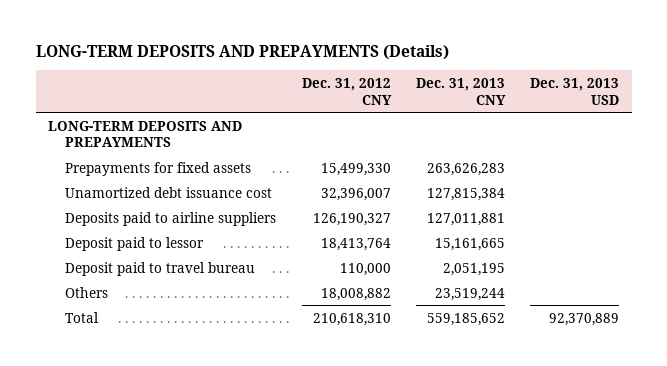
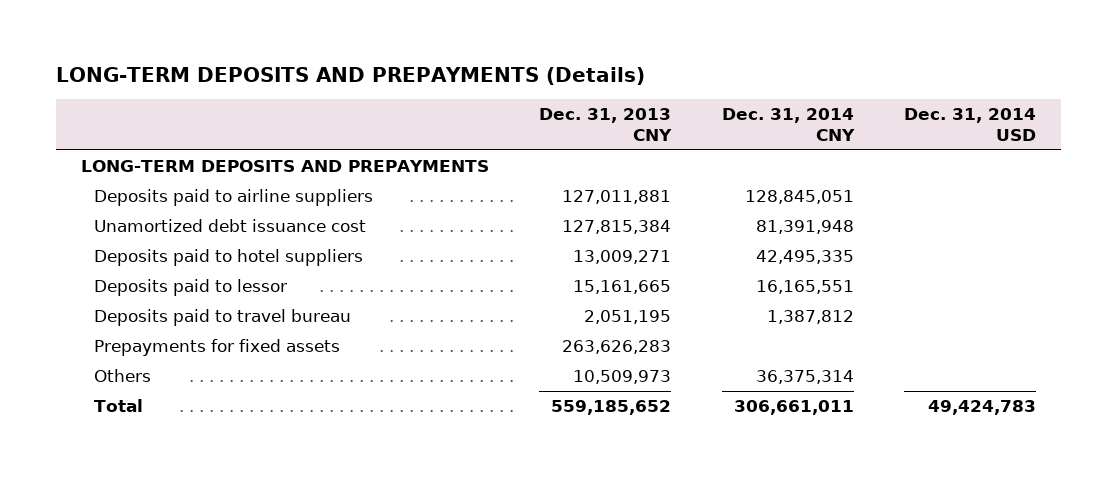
- | Dec. 31, 2012 CNY | Dec. 31, 2013 CNY | Dec. 31, 2013 USD
+ | Dec. 31, 2013 CNY | Dec. 31, 2014 CNY | Dec. 31, 2014 USD
- Deposit paid to lessor | 18,413,764 | 15,161,665 |
- Deposit paid to travel bureau | 110,000 | 2,051,195 |
- Others | 18,008,882 | 23,519,244 |
moved down: Unamortized debt issuance cost | 127,815,384 | 81,391,948 |
+ Deposits paid to hotel suppliers | 13,009,271 | 42,495,335 |
+ Deposits paid to lessor | 15,161,665 | 16,165,551 |
+ Deposits paid to travel bureau | 2,051,195 | 1,387,812 |
moved down: Prepayments for fixed assets | 263,626,283 | |
+ Others | 10,509,973 | 36,375,314 |

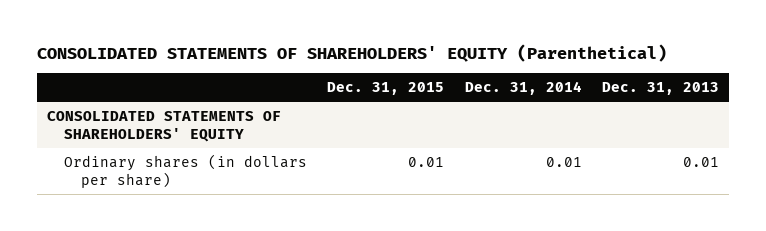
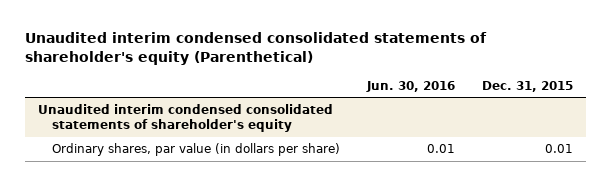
- CONSOLIDATED STATEMENTS OF SHAREHOLDERS' EQUITY (Parenthetical)
+ Unaudited interim condensed consolidated statements of shareholder's equity (Parenthetical)
- | Dec. 31, 2015 | Dec. 31, 2014 | Dec. 31, 2013
+ | Jun. 30, 2016 | Dec. 31, 2015
- CONSOLIDATED STATEMENTS OF SHAREHOLDERS' EQUITY
- Ordinary shares (in dollars per share) | 0.01 | 0.01 | 0.01
+ Unaudited interim condensed consolidated statements of shareholder's equity
+ Ordinary shares, par value (in dollars per share) | 0.01 | 0.01

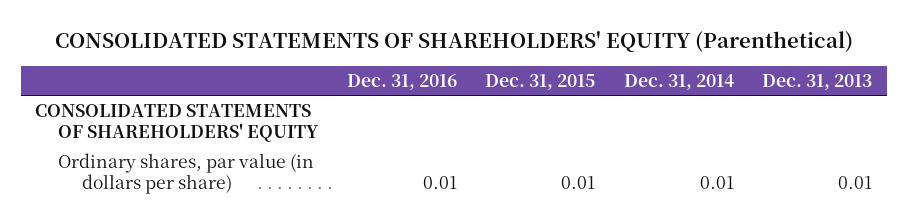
- Unaudited interim condensed consolidated statements of shareholder's equity (Parenthetical)
+ CONSOLIDATED STATEMENTS OF SHAREHOLDERS' EQUITY (Parenthetical)
- | Jun. 30, 2016 | Dec. 31, 2015
+ | Dec. 31, 2016 | Dec. 31, 2015 | Dec. 31, 2014 | Dec. 31, 2013
- Unaudited interim condensed consolidated statements of shareholder's equity
+ CONSOLIDATED STATEMENTS OF SHAREHOLDERS' EQUITY

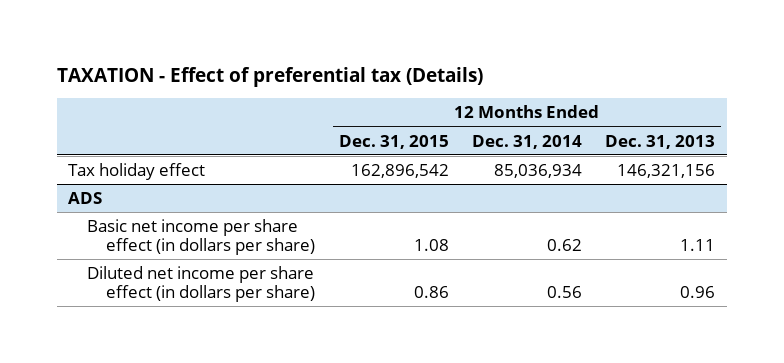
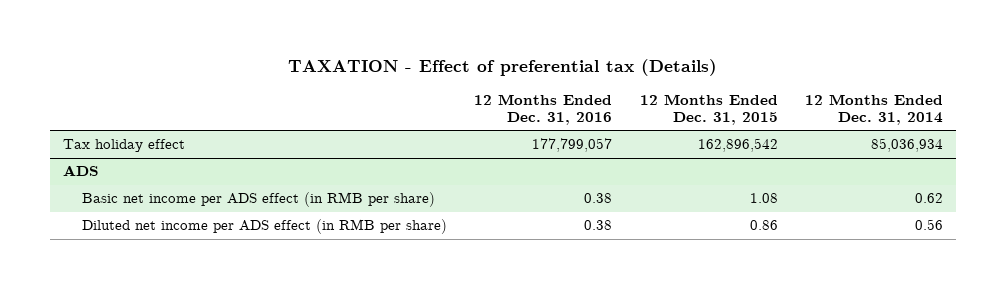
- | 12 Months Ended Dec. 31, 2015 | 12 Months Ended Dec. 31, 2014 | 12 Months Ended Dec. 31, 2013
+ | 12 Months Ended Dec. 31, 2016 | 12 Months Ended Dec. 31, 2015 | 12 Months Ended Dec. 31, 2014
@ ADS
- Basic net income per share effect (in dollars per share) | 1.08 | 0.62 | 1.11
- Diluted net income per share effect (in dollars per share) | 0.86 | 0.56 | 0.96
+ Basic net income per ADS effect (in RMB per share) | 0.38 | 1.08 | 0.62
+ Diluted net income per ADS effect (in RMB per share) | 0.38 | 0.86 | 0.56

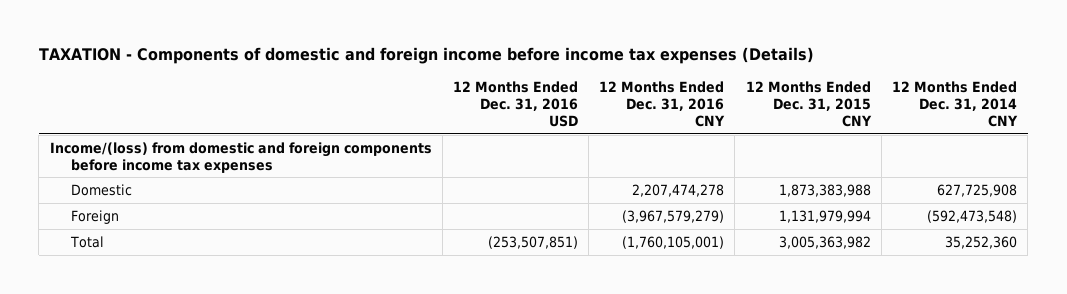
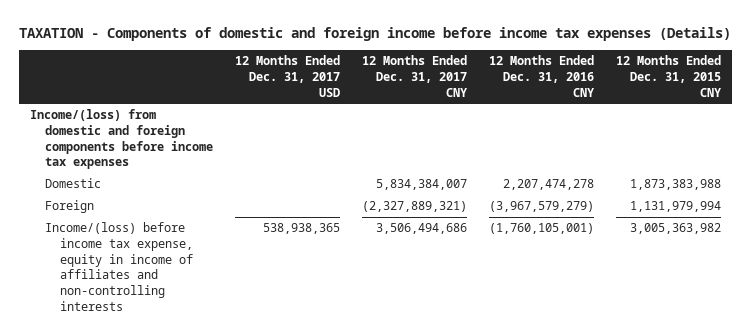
- | 12 Months Ended Dec. 31, 2016 USD | 12 Months Ended Dec. 31, 2016 CNY | 12 Months Ended Dec. 31, 2015 CNY | 12 Months Ended Dec. 31, 2014 CNY
+ | 12 Months Ended Dec. 31, 2017 USD | 12 Months Ended Dec. 31, 2017 CNY | 12 Months Ended Dec. 31, 2016 CNY | 12 Months Ended Dec. 31, 2015 CNY
- Total | (253,507,851) | (1,760,105,001) | 3,005,363,982 | 35,252,360
+ Income/(loss) before income tax expense, equity in income of affiliates and non-controlling interests | 538,938,365 | 3,506,494,686 | (1,760,105,001) | 3,005,363,982

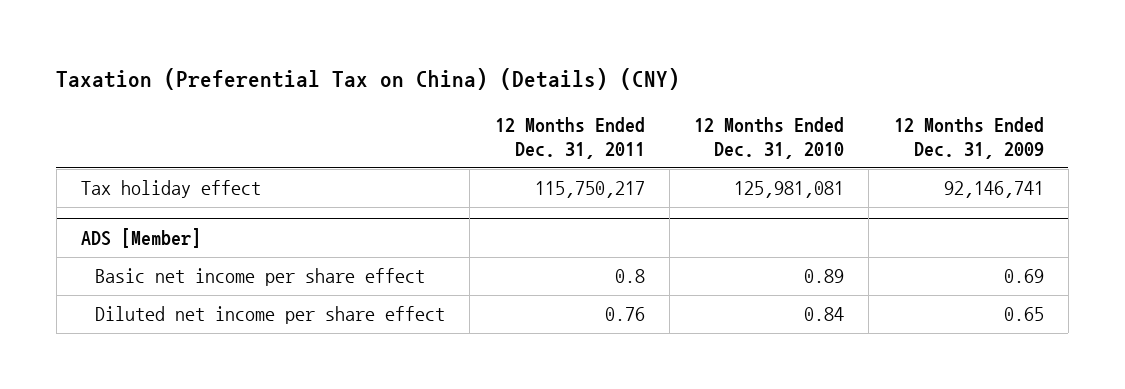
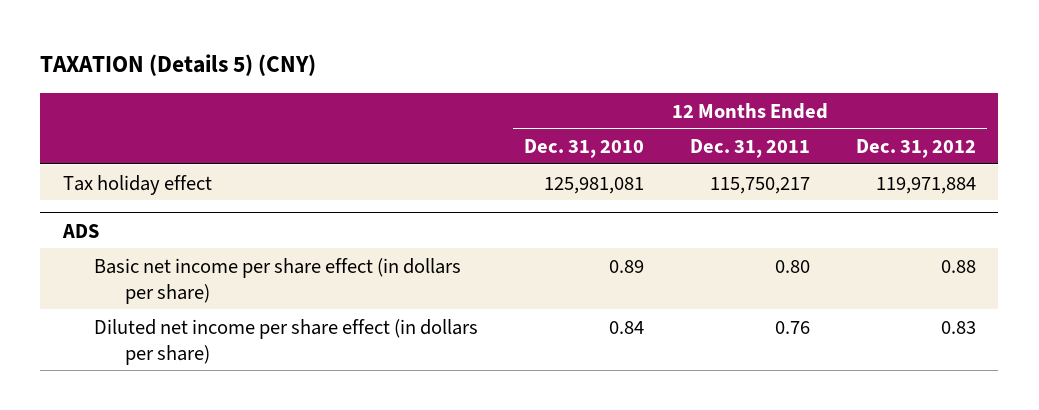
- Taxation (Preferential Tax on China) (Details) (CNY)
+ TAXATION (Details 5) (CNY)
- | 12 Months Ended Dec. 31, 2011 | 12 Months Ended Dec. 31, 2010 | 12 Months Ended Dec. 31, 2009
+ | 12 Months Ended Dec. 31, 2010 | 12 Months Ended Dec. 31, 2011 | 12 Months Ended Dec. 31, 2012
- ADS [Member]
- Basic net income per share effect | 0.8 | 0.89 | 0.69
- Diluted net income per share effect | 0.76 | 0.84 | 0.65
+ ADS
+ Basic net income per share effect (in dollars per share) | 0.89 | 0.80 | 0.88
+ Diluted net income per share effect (in dollars per share) | 0.84 | 0.76 | 0.83

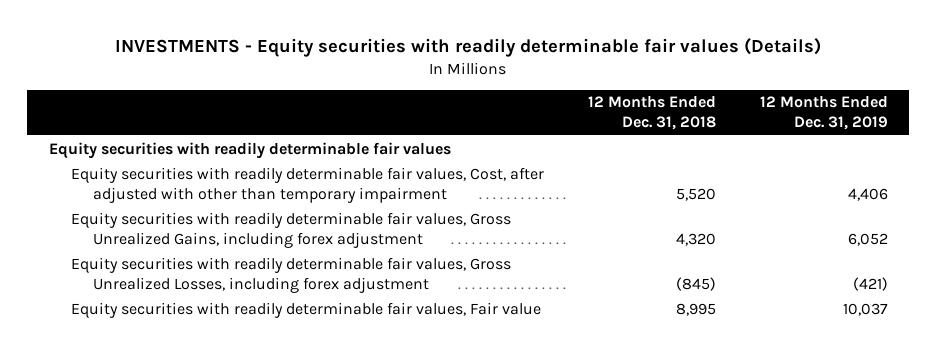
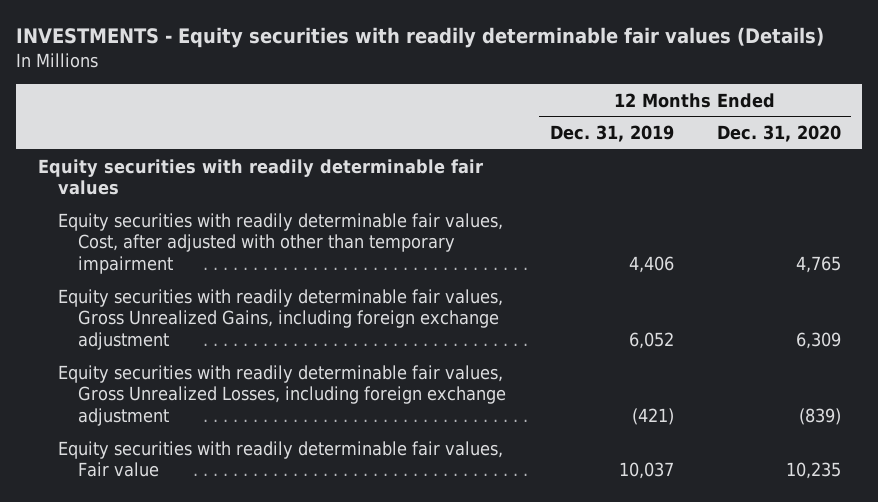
- | 12 Months Ended Dec. 31, 2018 | 12 Months Ended Dec. 31, 2019
+ | 12 Months Ended Dec. 31, 2019 | 12 Months Ended Dec. 31, 2020
- Equity securities with readily determinable fair values, Gross Unrealized Gains, including forex adjustment | 4,320 | 6,052
- Equity securities with readily determinable fair values, Gross Unrealized Losses, including forex adjustment | (845) | (421)
+ Equity securities with readily determinable fair values, Gross Unrealized Gains, including foreign exchange adjustment | 6,052 | 6,309
+ Equity securities with readily determinable fair values, Gross Unrealized Losses, including foreign exchange adjustment | (421) | (839)

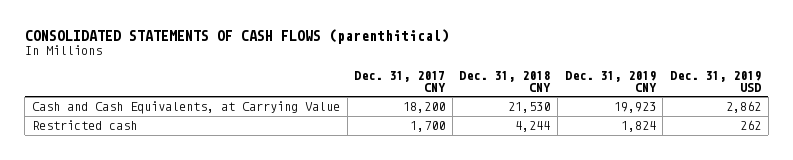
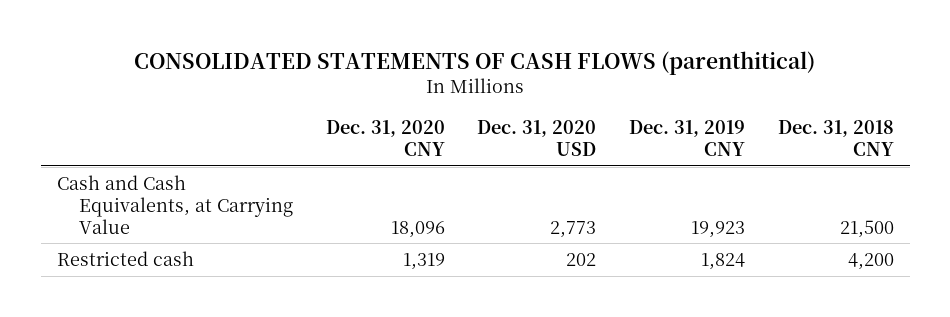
- | Dec. 31, 2017 CNY | Dec. 31, 2018 CNY | Dec. 31, 2019 CNY | Dec. 31, 2019 USD
+ | Dec. 31, 2020 CNY | Dec. 31, 2020 USD | Dec. 31, 2019 CNY | Dec. 31, 2018 CNY
- Cash and Cash Equivalents, at Carrying Value | 18,200 | 21,530 | 19,923 | 2,862
- Restricted cash | 1,700 | 4,244 | 1,824 | 262
+ Cash and Cash Equivalents, at Carrying Value | 18,096 | 2,773 | 19,923 | 21,500
+ Restricted cash | 1,319 | 202 | 1,824 | 4,200

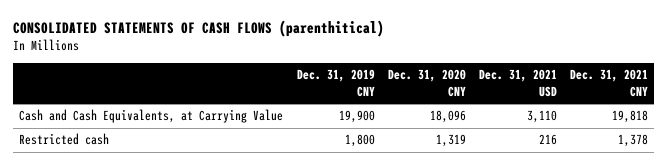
- | Dec. 31, 2020 CNY | Dec. 31, 2020 USD | Dec. 31, 2019 CNY | Dec. 31, 2018 CNY
+ | Dec. 31, 2019 CNY | Dec. 31, 2020 CNY | Dec. 31, 2021 USD | Dec. 31, 2021 CNY
- Cash and Cash Equivalents, at Carrying Value | 18,096 | 2,773 | 19,923 | 21,500
- Restricted cash | 1,319 | 202 | 1,824 | 4,200
+ Cash and Cash Equivalents, at Carrying Value | 19,900 | 18,096 | 3,110 | 19,818
+ Restricted cash | 1,800 | 1,319 | 216 | 1,378

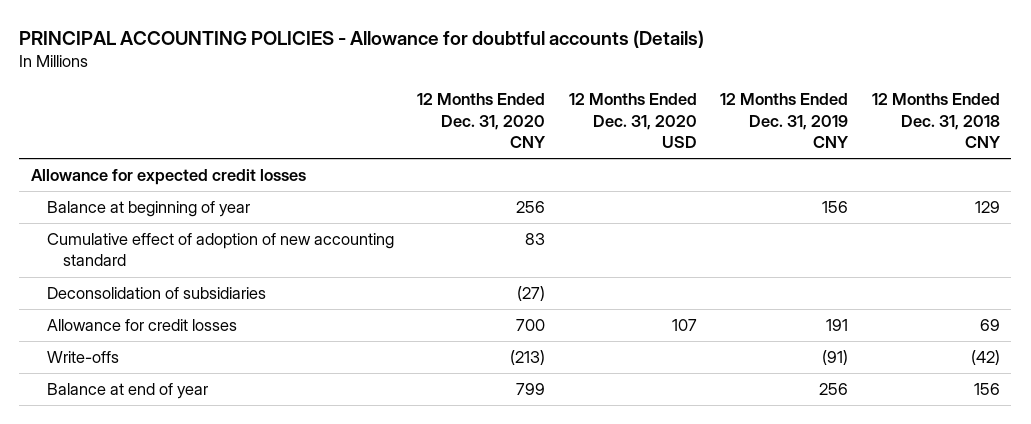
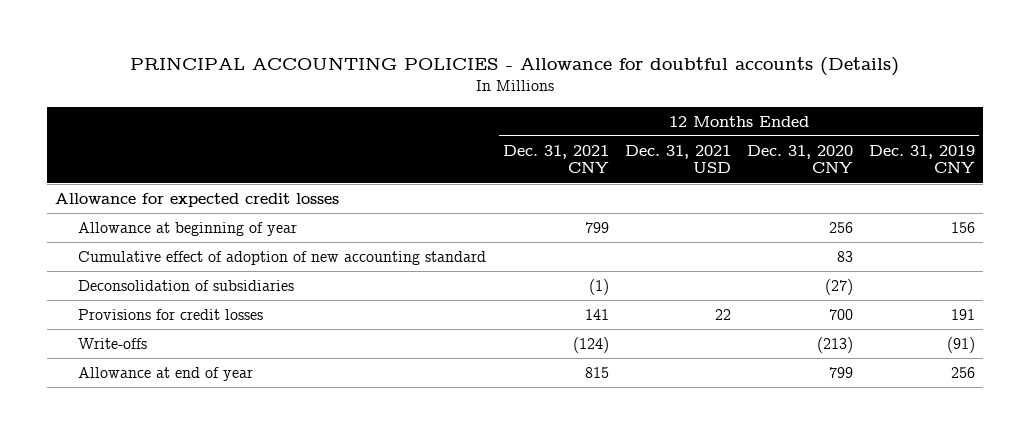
- | 12 Months Ended Dec. 31, 2020 CNY | 12 Months Ended Dec. 31, 2020 USD | 12 Months Ended Dec. 31, 2019 CNY | 12 Months Ended Dec. 31, 2018 CNY
+ | 12 Months Ended Dec. 31, 2021 CNY | 12 Months Ended Dec. 31, 2021 USD | 12 Months Ended Dec. 31, 2020 CNY | 12 Months Ended Dec. 31, 2019 CNY
- Balance at beginning of year | 256 | | 156 | 129
+ Allowance at beginning of year | 799 | | 256 | 156
- Allowance for credit losses | 700 | 107 | 191 | 69
+ Provisions for credit losses | 141 | 22 | 700 | 191
- Balance at end of year | 799 | | 256 | 156
+ Allowance at end of year | 815 | | 799 | 256

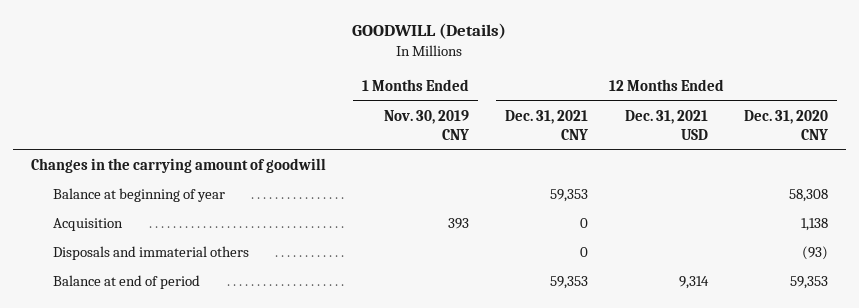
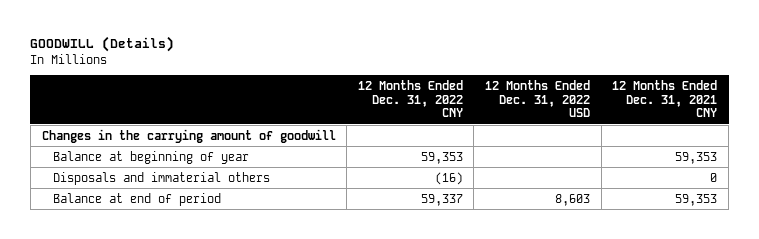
- | 1 Months Ended Nov. 30, 2019 CNY | 12 Months Ended Dec. 31, 2021 CNY | 12 Months Ended Dec. 31, 2021 USD | 12 Months Ended Dec. 31, 2020 CNY
+ | 12 Months Ended Dec. 31, 2022 CNY | 12 Months Ended Dec. 31, 2022 USD | 12 Months Ended Dec. 31, 2021 CNY
- Acquisition | 393 | 0 | | 1,138

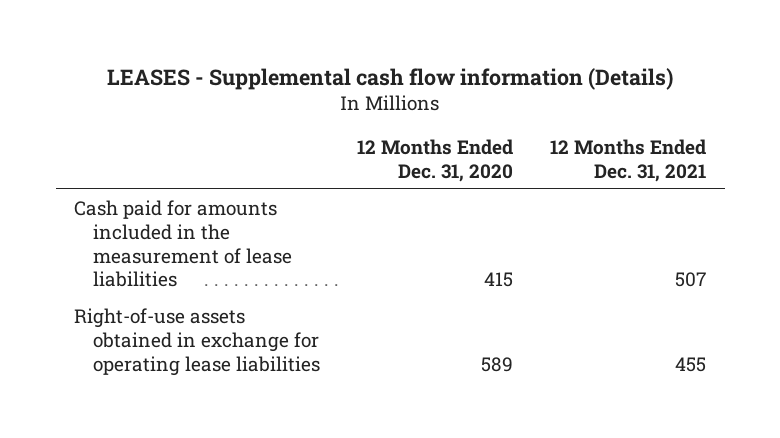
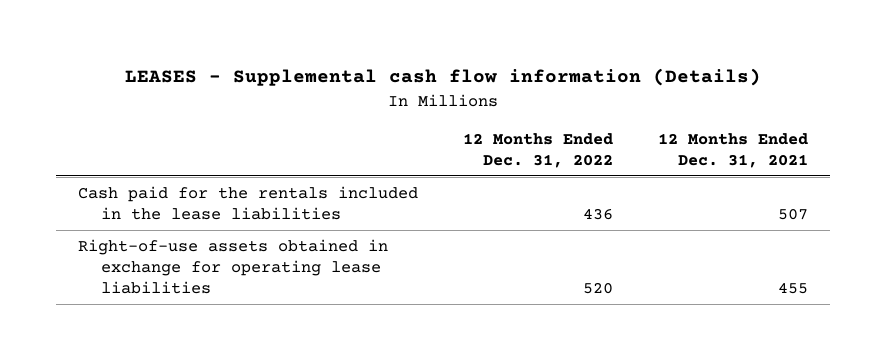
- | 12 Months Ended Dec. 31, 2020 | 12 Months Ended Dec. 31, 2021
+ | 12 Months Ended Dec. 31, 2022 | 12 Months Ended Dec. 31, 2021
- Cash paid for amounts included in the measurement of lease liabilities | 415 | 507
+ Cash paid for the rentals included in the lease liabilities | 436 | 507

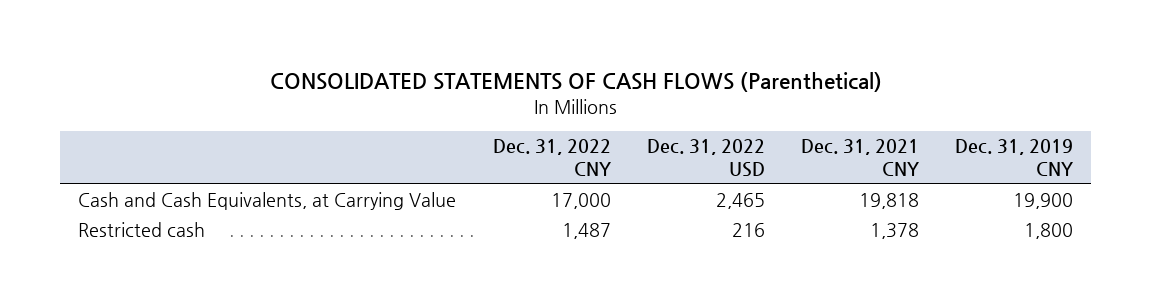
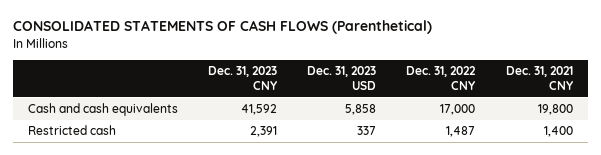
- | Dec. 31, 2022 CNY | Dec. 31, 2022 USD | Dec. 31, 2021 CNY | Dec. 31, 2019 CNY
+ | Dec. 31, 2023 CNY | Dec. 31, 2023 USD | Dec. 31, 2022 CNY | Dec. 31, 2021 CNY
- Cash and Cash Equivalents, at Carrying Value | 17,000 | 2,465 | 19,818 | 19,900
- Restricted cash | 1,487 | 216 | 1,378 | 1,800
+ Cash and cash equivalents | 41,592 | 5,858 | 17,000 | 19,800
+ Restricted cash | 2,391 | 337 | 1,487 | 1,400

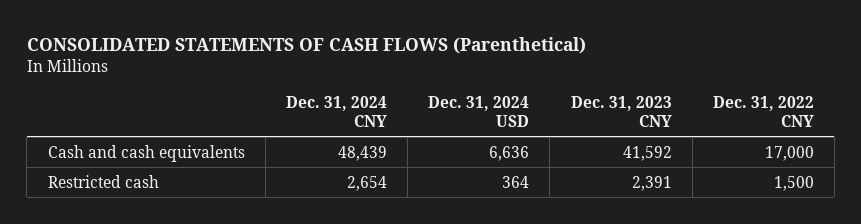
- | Dec. 31, 2023 CNY | Dec. 31, 2023 USD | Dec. 31, 2022 CNY | Dec. 31, 2021 CNY
+ | Dec. 31, 2024 CNY | Dec. 31, 2024 USD | Dec. 31, 2023 CNY | Dec. 31, 2022 CNY
- Restricted cash | 2,391 | 337 | 1,487 | 1,400
+ Restricted cash | 2,654 | 364 | 2,391 | 1,500

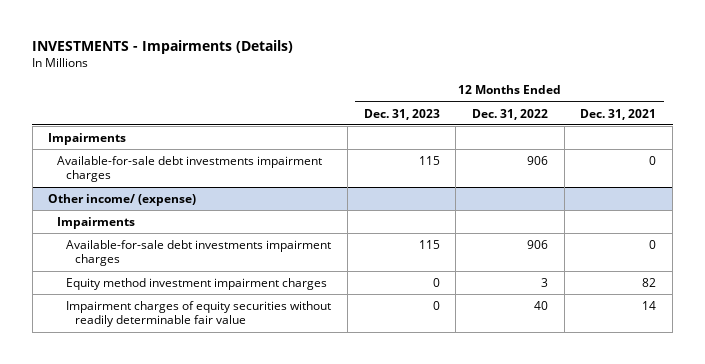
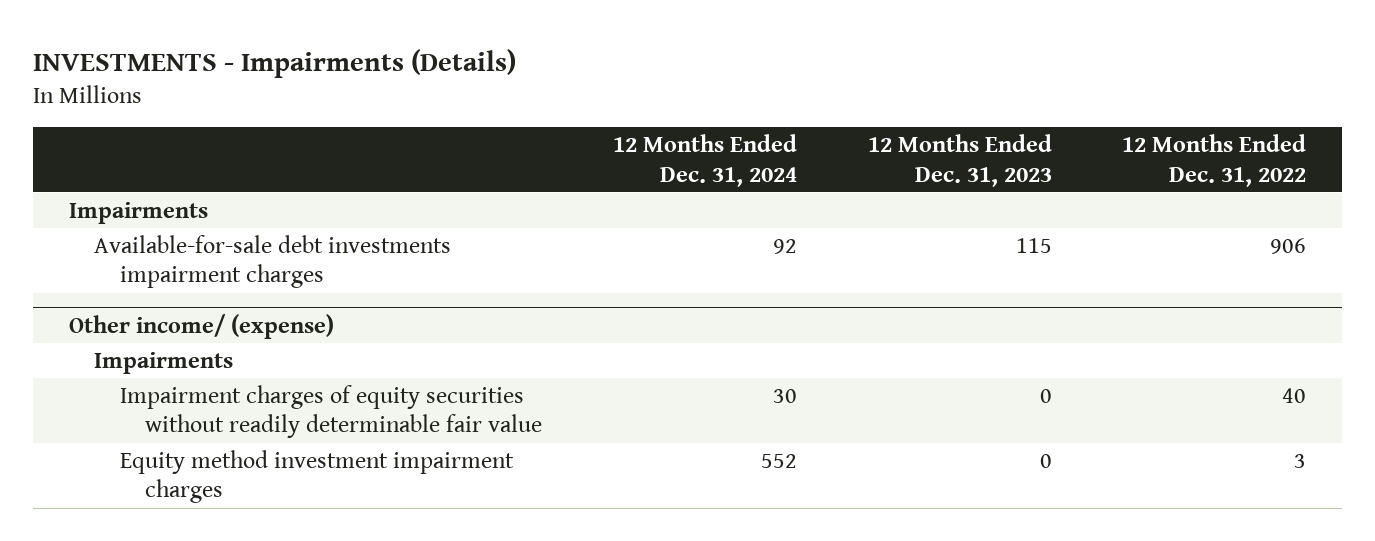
- | 12 Months Ended Dec. 31, 2023 | 12 Months Ended Dec. 31, 2022 | 12 Months Ended Dec. 31, 2021
+ | 12 Months Ended Dec. 31, 2024 | 12 Months Ended Dec. 31, 2023 | 12 Months Ended Dec. 31, 2022
@ Other income/ (expense)
- Available-for-sale debt investments impairment charges | 115 | 906 | 0
moved down: Equity method investment impairment charges | 552 | 0 | 3

